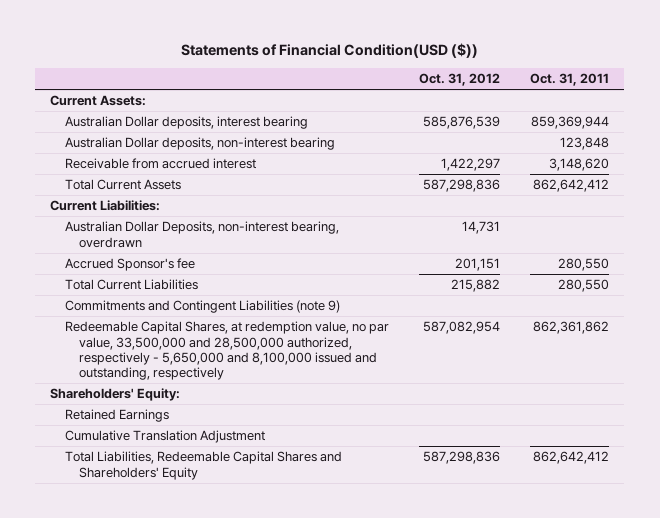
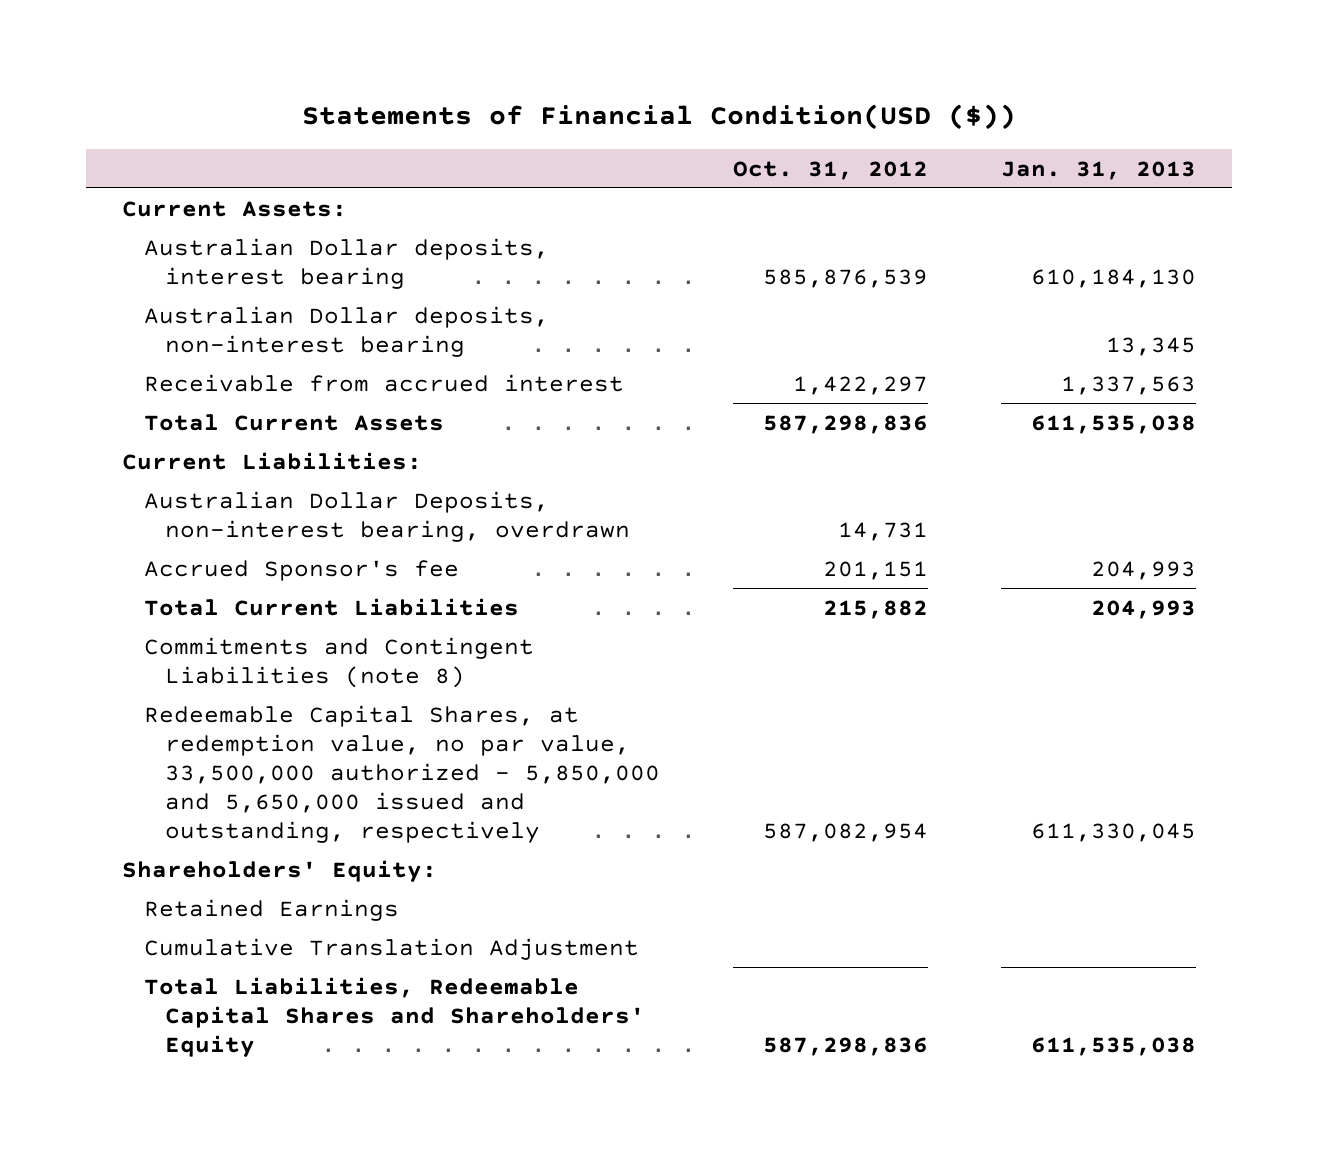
- | Oct. 31, 2012 | Oct. 31, 2011
+ | Oct. 31, 2012 | Jan. 31, 2013
- Commitments and Contingent Liabilities (note 9)
- Redeemable Capital Shares, at redemption value, no par value, 33,500,000 and 28,500,000 authorized, respectively - 5,650,000 and 8,100,000 issued and outstanding, respectively | 587,082,954 | 862,361,862
+ Commitments and Contingent Liabilities (note 8)
+ Redeemable Capital Shares, at redemption value, no par value, 33,500,000 authorized - 5,850,000 and 5,650,000 issued and outstanding, respectively | 587,082,954 | 611,330,045

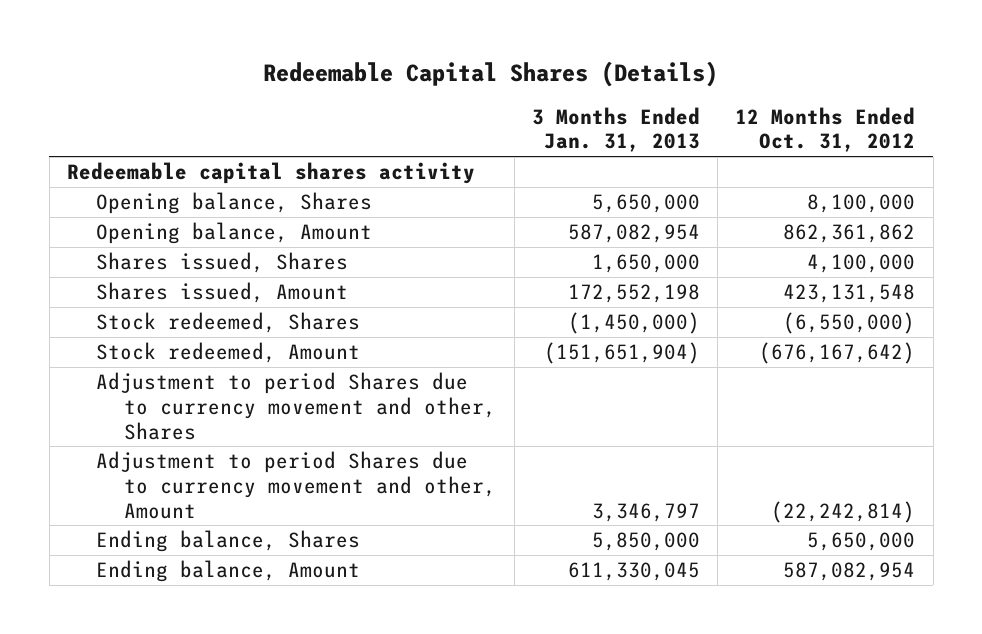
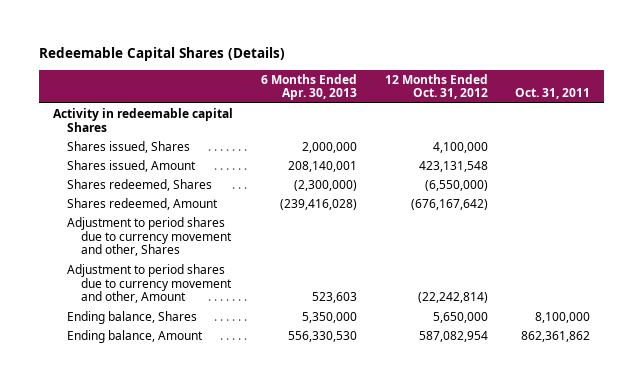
- | 3 Months Ended Jan. 31, 2013 | 12 Months Ended Oct. 31, 2012
+ | 6 Months Ended Apr. 30, 2013 | 12 Months Ended Oct. 31, 2012 | Oct. 31, 2011
- Redeemable capital shares activity
- Opening balance, Shares | 5,650,000 | 8,100,000
- Opening balance, Amount | 587,082,954 | 862,361,862
+ Activity in redeemable capital Shares
- Stock redeemed, Shares | (1,450,000) | (6,550,000)
- Stock redeemed, Amount | (151,651,904) | (676,167,642)
- Adjustment to period Shares due to currency movement and other, Shares
- Adjustment to period Shares due to currency movement and other, Amount | 3,346,797 | (22,242,814)
+ Shares redeemed, Shares | (2,300,000) | (6,550,000) |
+ Shares redeemed, Amount | (239,416,028) | (676,167,642) |
+ Adjustment to period shares due to currency movement and other, Shares
+ Adjustment to period shares due to currency movement and other, Amount | 523,603 | (22,242,814) |

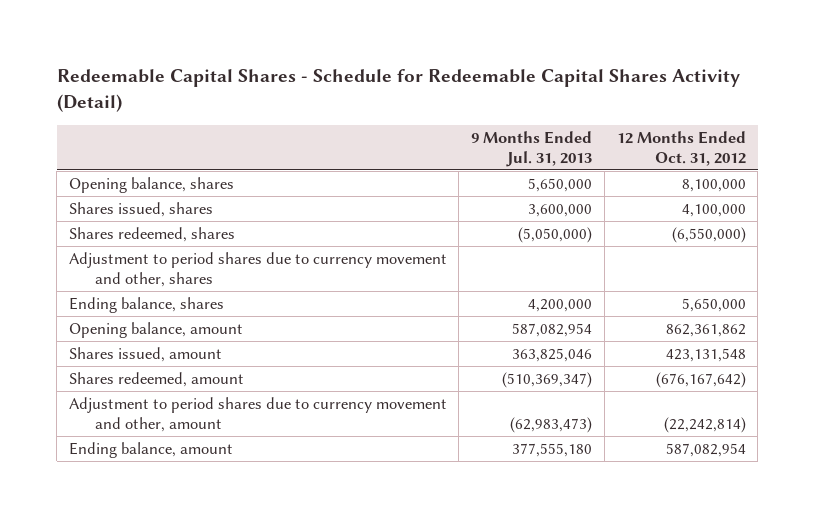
- Redeemable Capital Shares (Details)
+ Redeemable Capital Shares - Schedule for Redeemable Capital Shares Activity (Detail)
- | 6 Months Ended Apr. 30, 2013 | 12 Months Ended Oct. 31, 2012 | Oct. 31, 2011
+ | 9 Months Ended Jul. 31, 2013 | 12 Months Ended Oct. 31, 2012
- Activity in redeemable capital Shares
- Shares issued, Shares | 2,000,000 | 4,100,000 |
- Shares issued, Amount | 208,140,001 | 423,131,548 |
- Shares redeemed, Shares | (2,300,000) | (6,550,000) |
- Shares redeemed, Amount | (239,416,028) | (676,167,642) |
- Adjustment to period shares due to currency movement and other, Shares
- Adjustment to period shares due to currency movement and other, Amount | 523,603 | (22,242,814) |
- Ending balance, Shares | 5,350,000 | 5,650,000 | 8,100,000
- Ending balance, Amount | 556,330,530 | 587,082,954 | 862,361,862
+ Opening balance, shares | 5,650,000 | 8,100,000
+ Shares issued, shares | 3,600,000 | 4,100,000
+ Shares redeemed, shares | (5,050,000) | (6,550,000)
+ Adjustment to period shares due to currency movement and other, shares
+ Ending balance, shares | 4,200,000 | 5,650,000
+ Opening balance, amount | 587,082,954 | 862,361,862
+ Shares issued, amount | 363,825,046 | 423,131,548
+ Shares redeemed, amount | (510,369,347) | (676,167,642)
+ Adjustment to period shares due to currency movement and other, amount | (62,983,473) | (22,242,814)
+ Ending balance, amount | 377,555,180 | 587,082,954

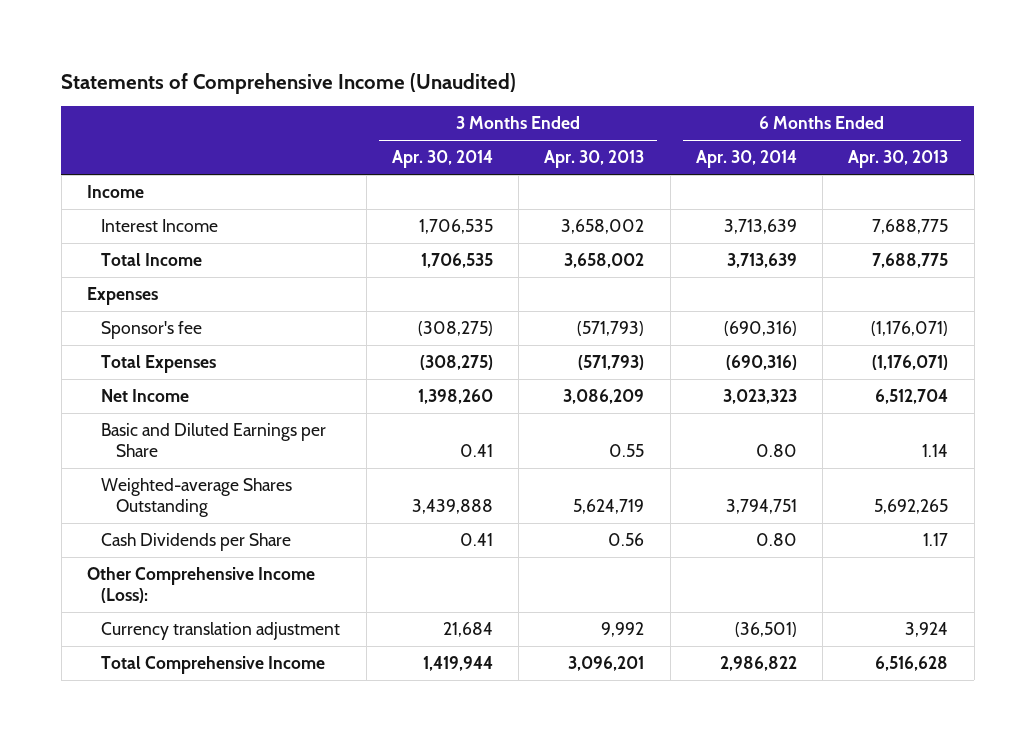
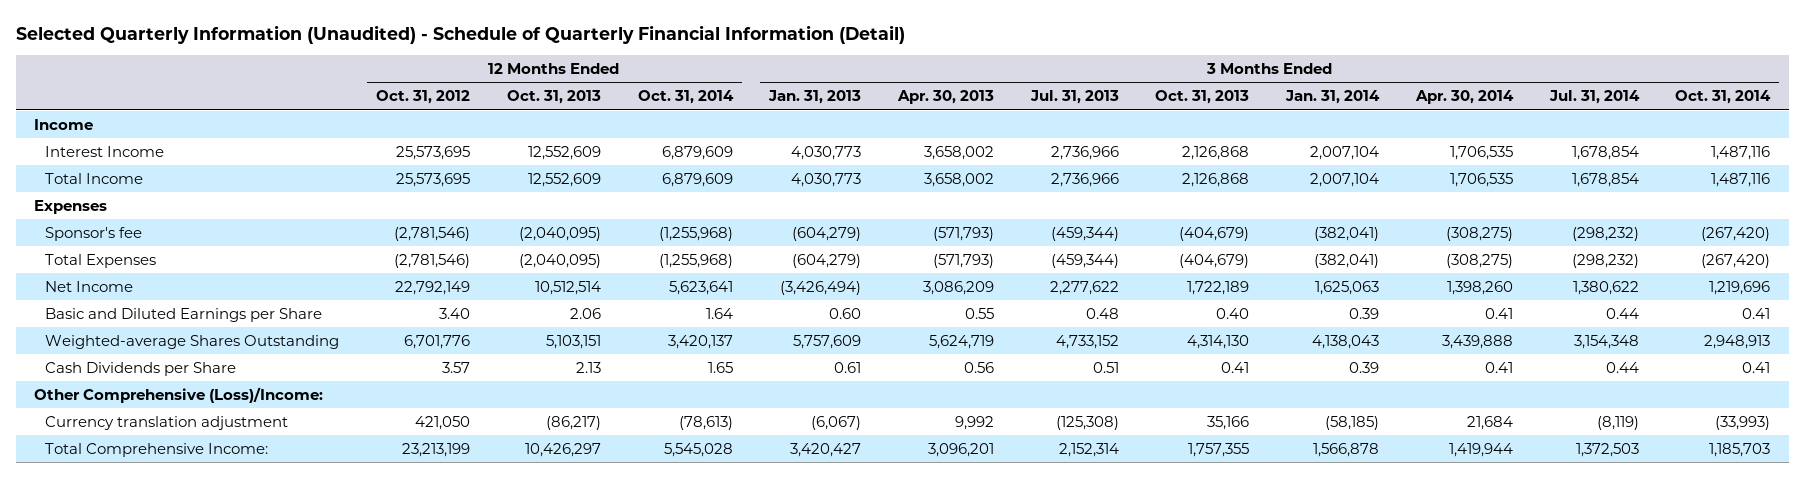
- Statements of Comprehensive Income (Unaudited)
+ Selected Quarterly Information (Unaudited) - Schedule of Quarterly Financial Information (Detail)
- | 3 Months Ended Apr. 30, 2014 | 3 Months Ended Apr. 30, 2013 | 6 Months Ended Apr. 30, 2014 | 6 Months Ended Apr. 30, 2013
+ | 12 Months Ended Oct. 31, 2012 | 12 Months Ended Oct. 31, 2013 | 12 Months Ended Oct. 31, 2014 | 3 Months Ended Jan. 31, 2013 | 3 Months Ended Apr. 30, 2013 | 3 Months Ended Jul. 31, 2013 | 3 Months Ended Oct. 31, 2013 | 3 Months Ended Jan. 31, 2014 | 3 Months Ended Apr. 30, 2014 | 3 Months Ended Jul. 31, 2014 | 3 Months Ended Oct. 31, 2014
- Other Comprehensive Income (Loss):
+ Other Comprehensive (Loss)/Income:
- Total Comprehensive Income | 1,419,944 | 3,096,201 | 2,986,822 | 6,516,628
+ Total Comprehensive Income: | 23,213,199 | 10,426,297 | 5,545,028 | 3,420,427 | 3,096,201 | 2,152,314 | 1,757,355 | 1,566,878 | 1,419,944 | 1,372,503 | 1,185,703

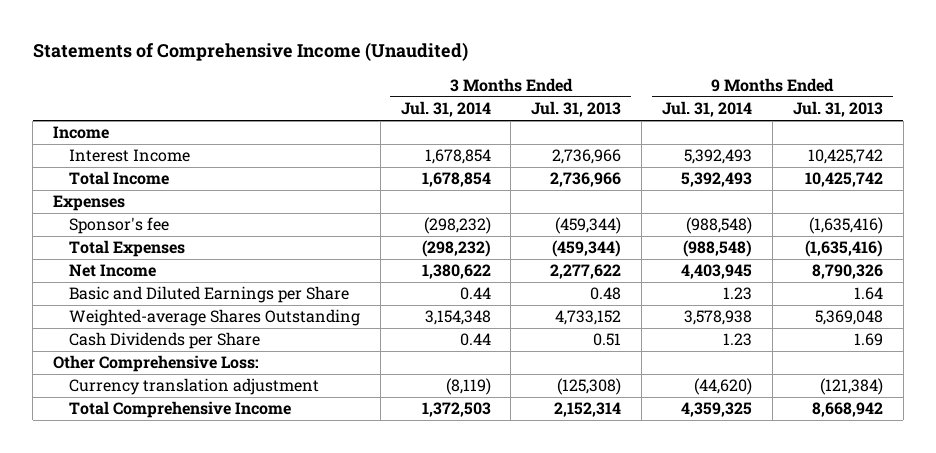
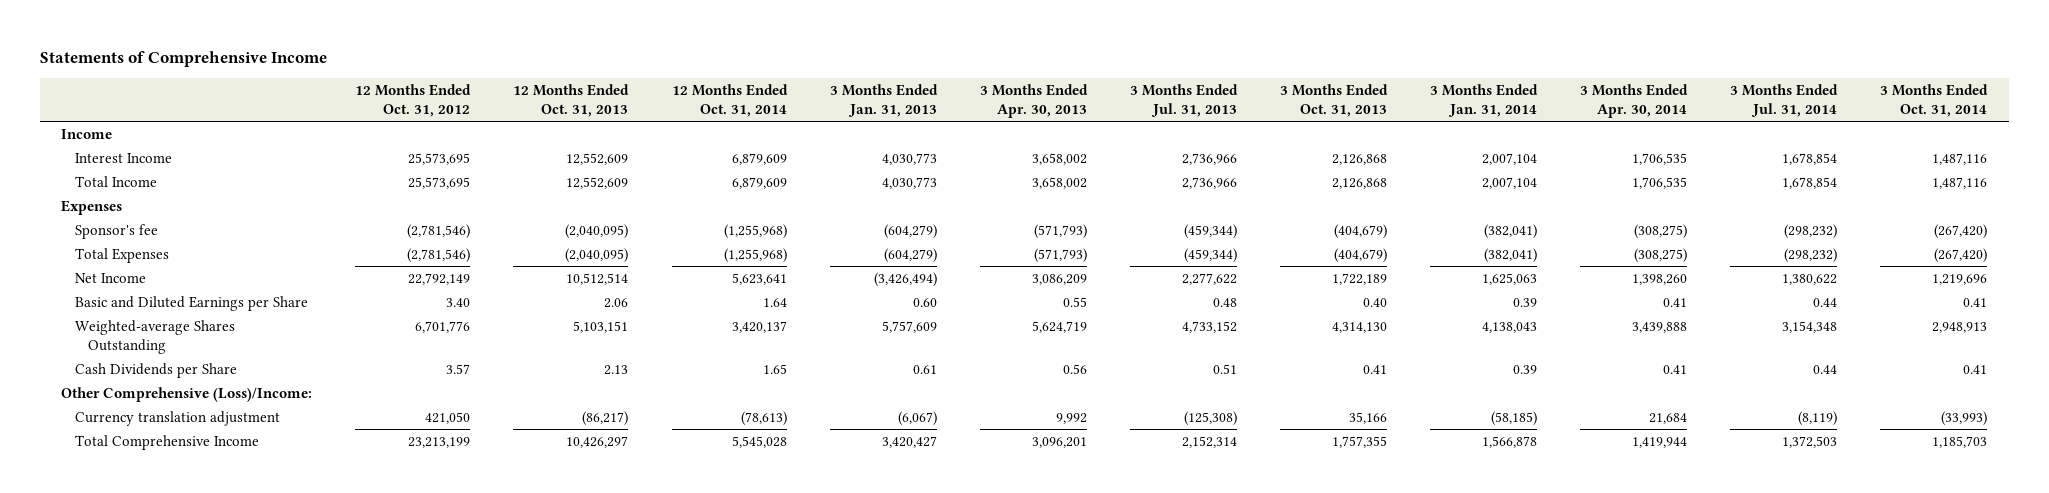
- Statements of Comprehensive Income (Unaudited)
+ Statements of Comprehensive Income
- | 3 Months Ended Jul. 31, 2014 | 3 Months Ended Jul. 31, 2013 | 9 Months Ended Jul. 31, 2014 | 9 Months Ended Jul. 31, 2013
+ | 12 Months Ended Oct. 31, 2012 | 12 Months Ended Oct. 31, 2013 | 12 Months Ended Oct. 31, 2014 | 3 Months Ended Jan. 31, 2013 | 3 Months Ended Apr. 30, 2013 | 3 Months Ended Jul. 31, 2013 | 3 Months Ended Oct. 31, 2013 | 3 Months Ended Jan. 31, 2014 | 3 Months Ended Apr. 30, 2014 | 3 Months Ended Jul. 31, 2014 | 3 Months Ended Oct. 31, 2014
- Other Comprehensive Loss:
+ Other Comprehensive (Loss)/Income:

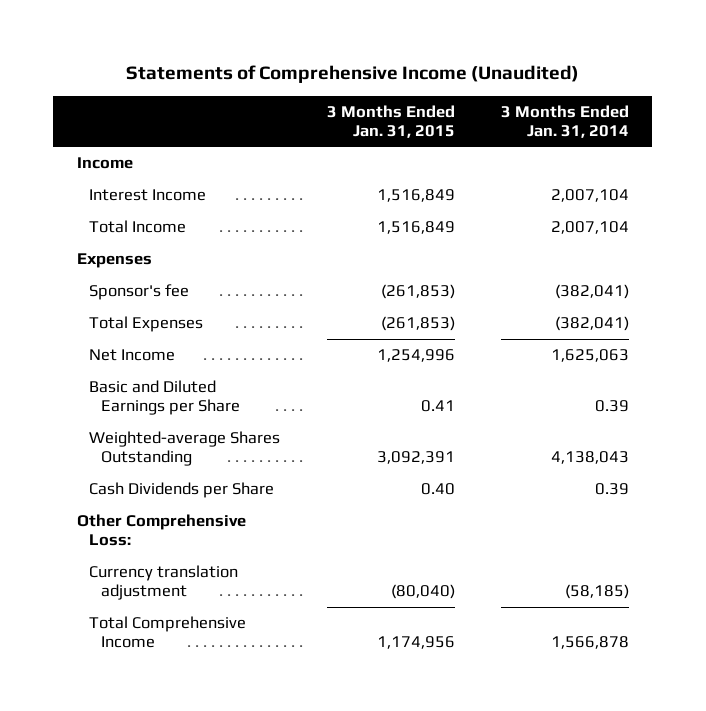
- Statements of Comprehensive Income
+ Statements of Comprehensive Income (Unaudited)
- | 12 Months Ended Oct. 31, 2012 | 12 Months Ended Oct. 31, 2013 | 12 Months Ended Oct. 31, 2014 | 3 Months Ended Jan. 31, 2013 | 3 Months Ended Apr. 30, 2013 | 3 Months Ended Jul. 31, 2013 | 3 Months Ended Oct. 31, 2013 | 3 Months Ended Jan. 31, 2014 | 3 Months Ended Apr. 30, 2014 | 3 Months Ended Jul. 31, 2014 | 3 Months Ended Oct. 31, 2014
+ | 3 Months Ended Jan. 31, 2015 | 3 Months Ended Jan. 31, 2014
- Other Comprehensive (Loss)/Income:
+ Other Comprehensive Loss:

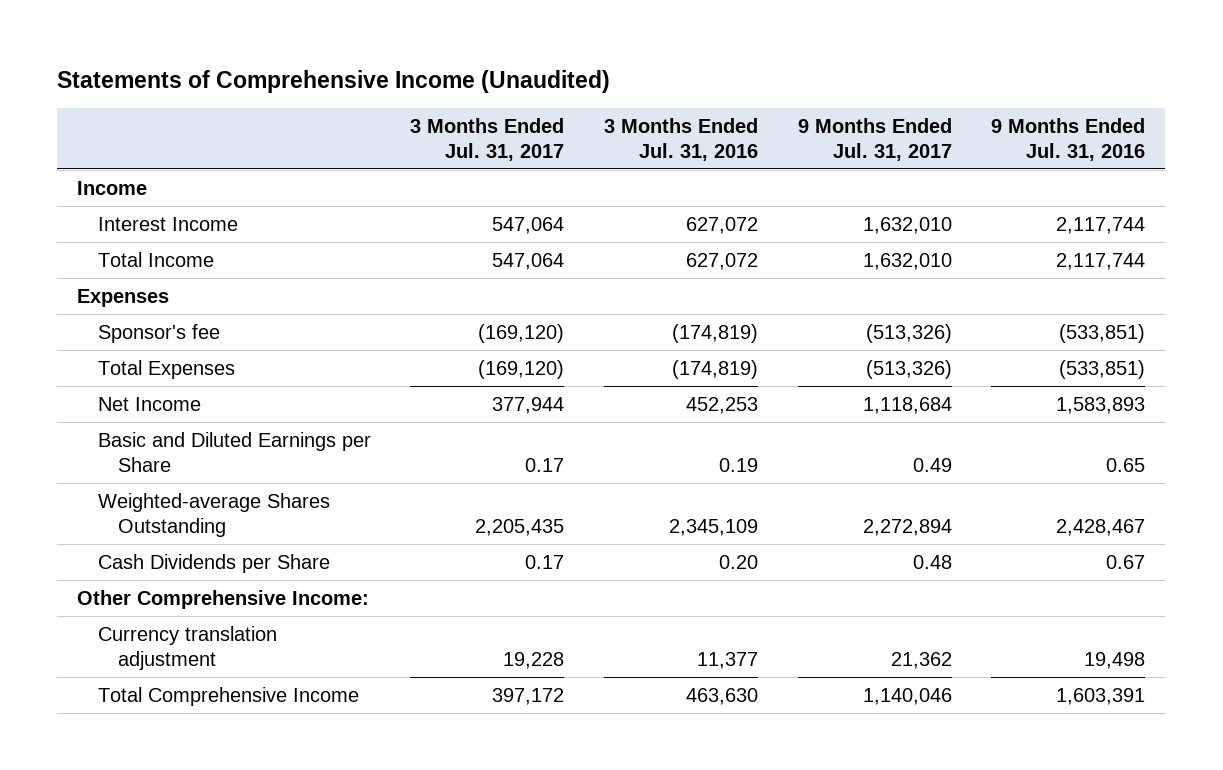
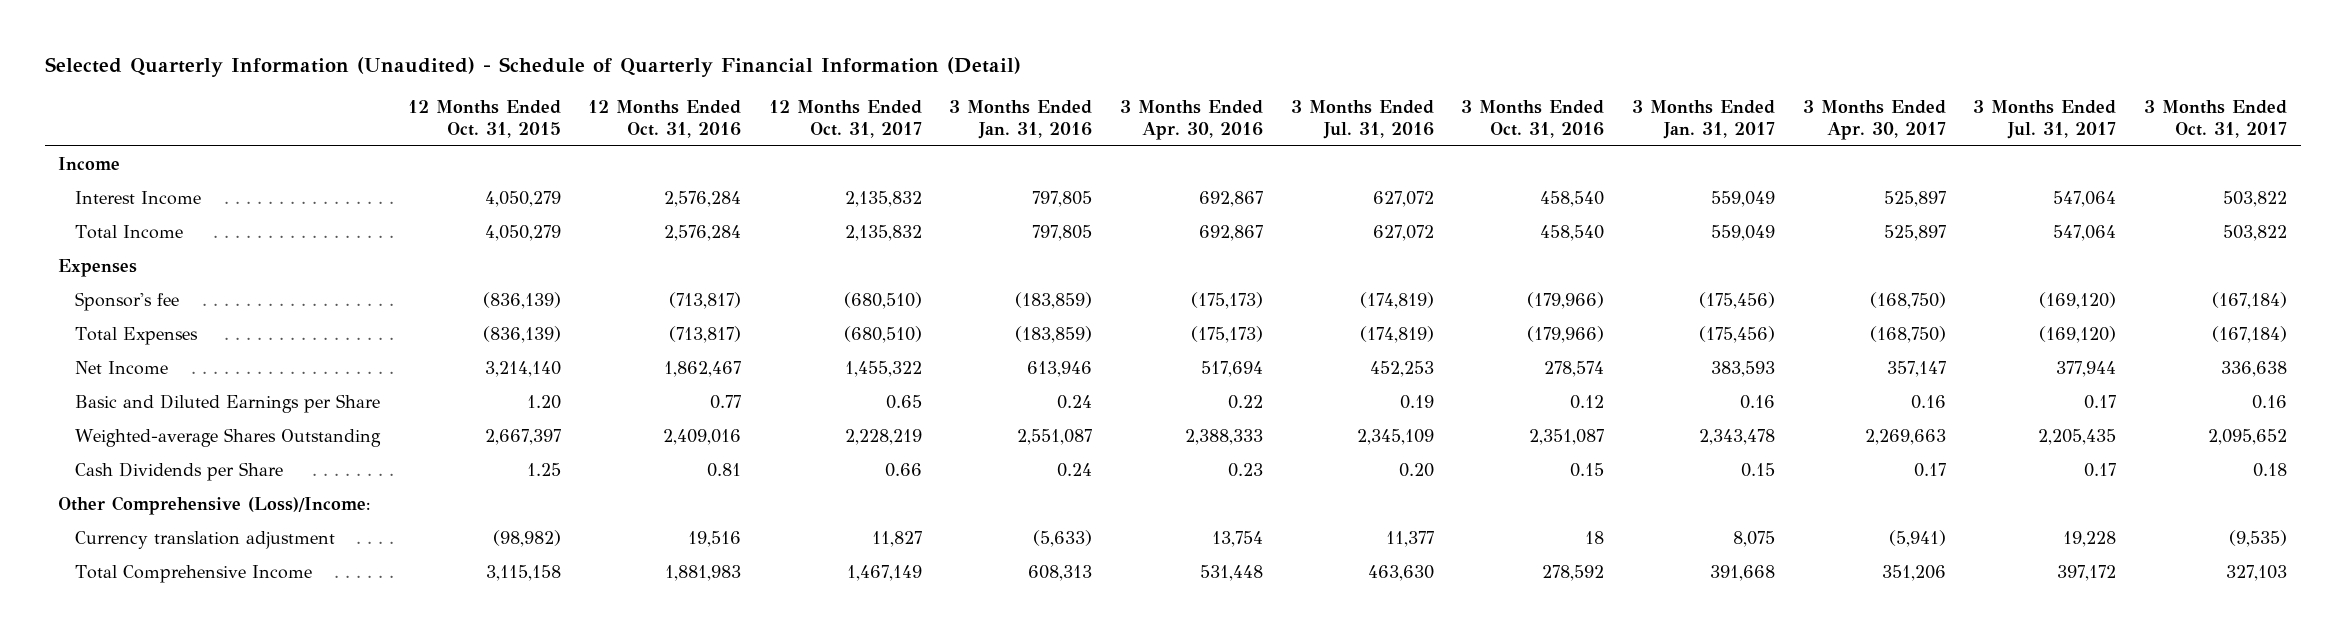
- Statements of Comprehensive Income (Unaudited)
+ Selected Quarterly Information (Unaudited) - Schedule of Quarterly Financial Information (Detail)
- | 3 Months Ended Jul. 31, 2017 | 3 Months Ended Jul. 31, 2016 | 9 Months Ended Jul. 31, 2017 | 9 Months Ended Jul. 31, 2016
+ | 12 Months Ended Oct. 31, 2015 | 12 Months Ended Oct. 31, 2016 | 12 Months Ended Oct. 31, 2017 | 3 Months Ended Jan. 31, 2016 | 3 Months Ended Apr. 30, 2016 | 3 Months Ended Jul. 31, 2016 | 3 Months Ended Oct. 31, 2016 | 3 Months Ended Jan. 31, 2017 | 3 Months Ended Apr. 30, 2017 | 3 Months Ended Jul. 31, 2017 | 3 Months Ended Oct. 31, 2017
- Other Comprehensive Income:
+ Other Comprehensive (Loss)/Income:

